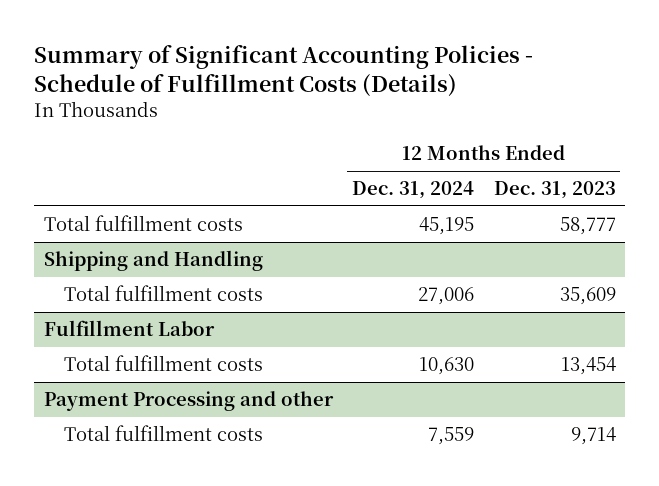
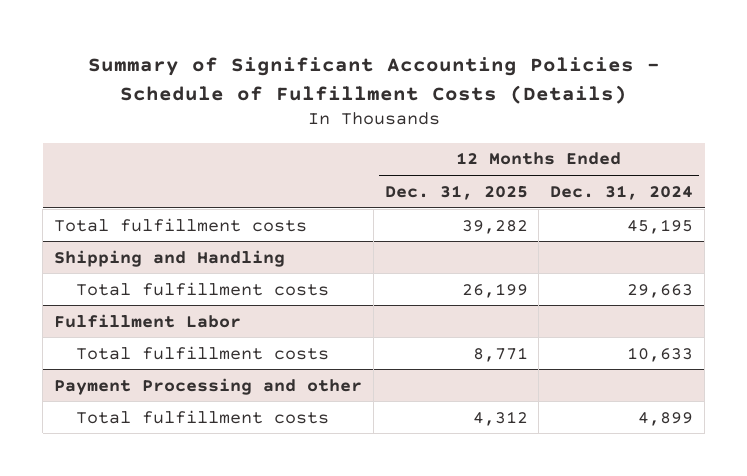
- | 12 Months Ended Dec. 31, 2024 | 12 Months Ended Dec. 31, 2023
+ | 12 Months Ended Dec. 31, 2025 | 12 Months Ended Dec. 31, 2024
@ Shipping and Handling
- Total fulfillment costs | 27,006 | 35,609
+ Total fulfillment costs | 26,199 | 29,663
@ Fulfillment Labor
- Total fulfillment costs | 10,630 | 13,454
+ Total fulfillment costs | 8,771 | 10,633
@ Payment Processing and other
- Total fulfillment costs | 7,559 | 9,714
+ Total fulfillment costs | 4,312 | 4,899

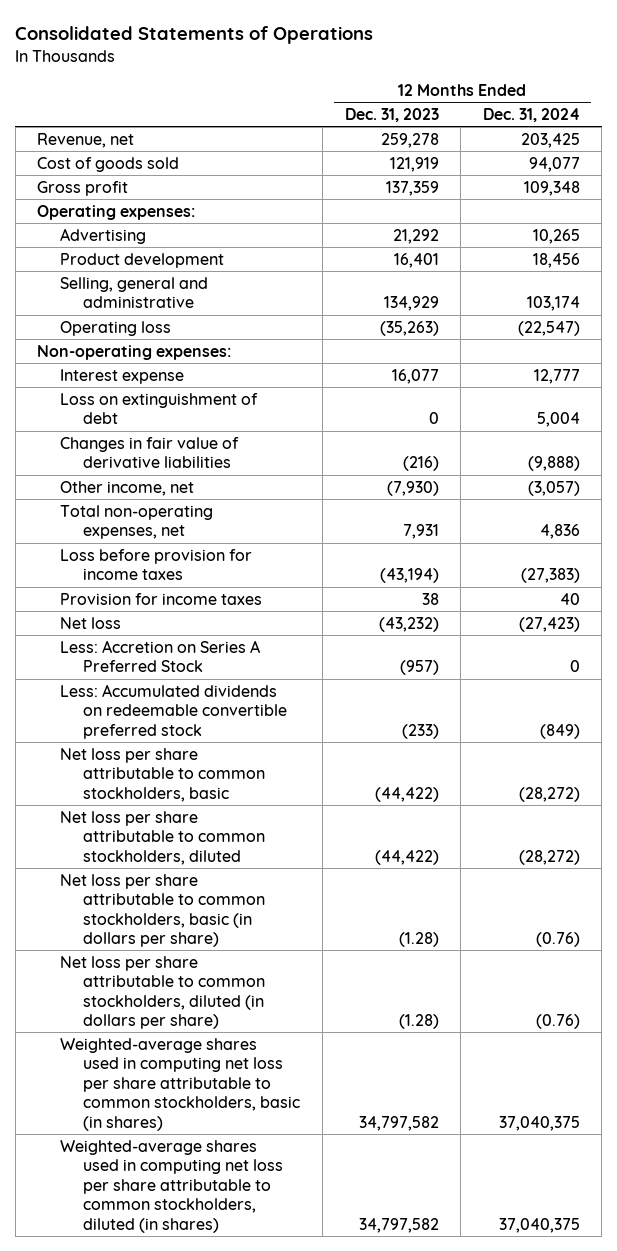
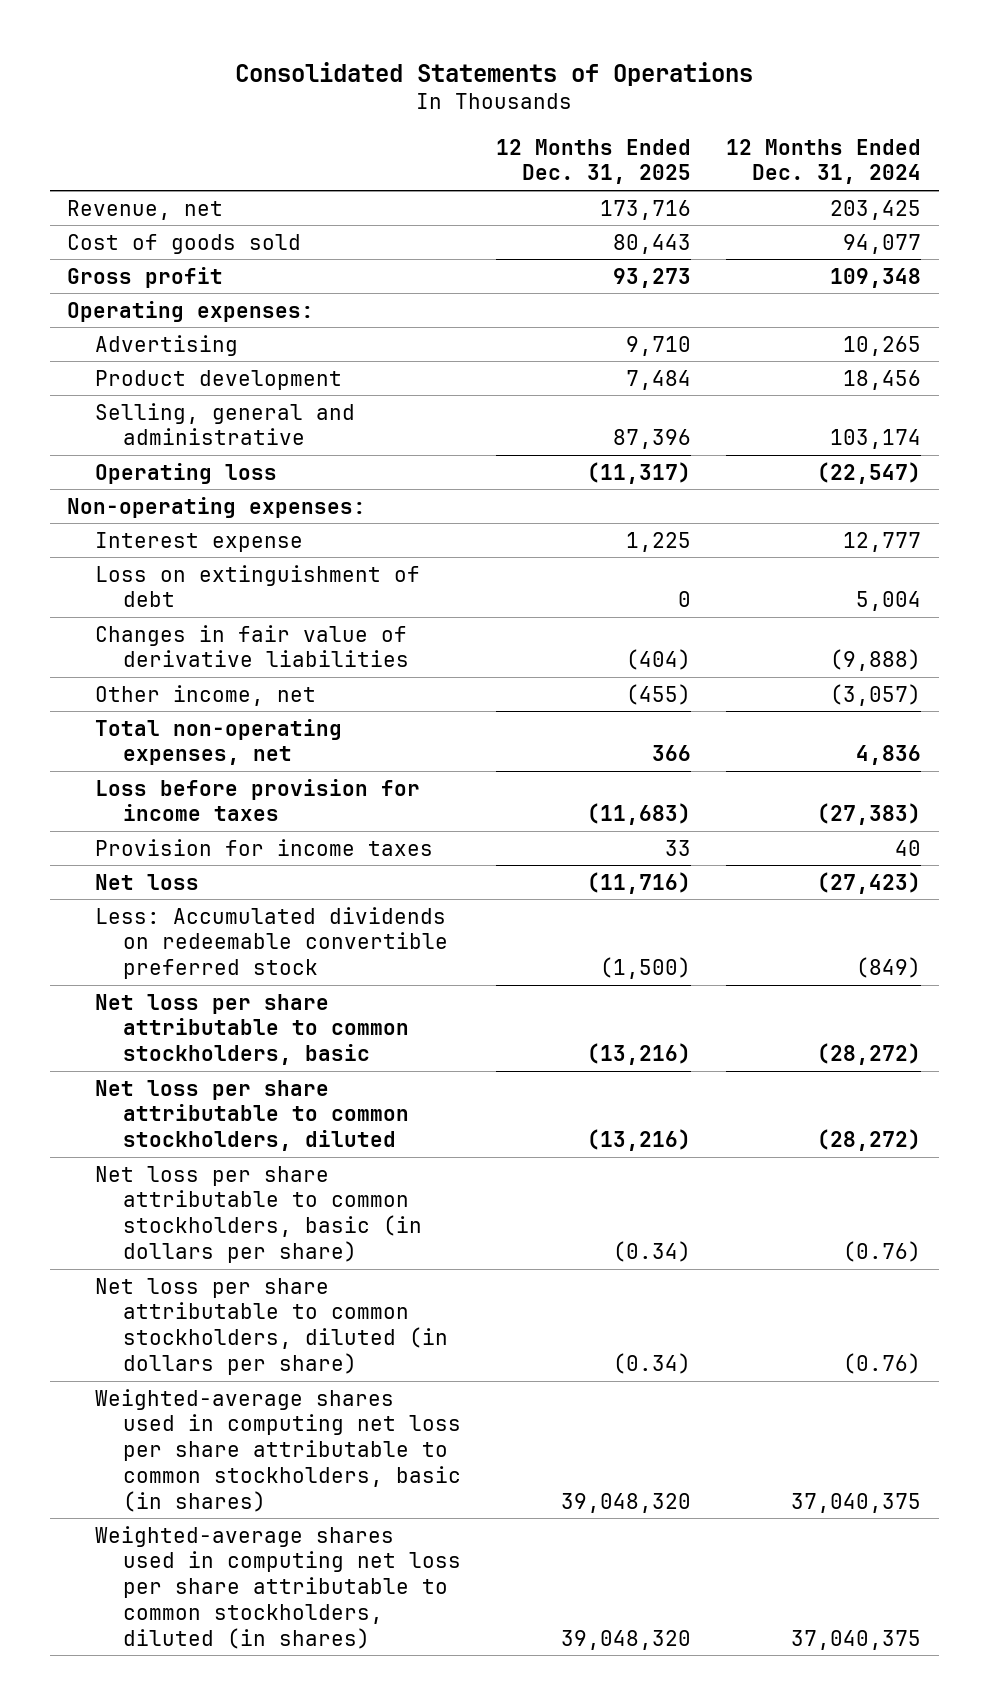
- | 12 Months Ended Dec. 31, 2023 | 12 Months Ended Dec. 31, 2024
+ | 12 Months Ended Dec. 31, 2025 | 12 Months Ended Dec. 31, 2024
- Less: Accretion on Series A Preferred Stock | (957) | 0

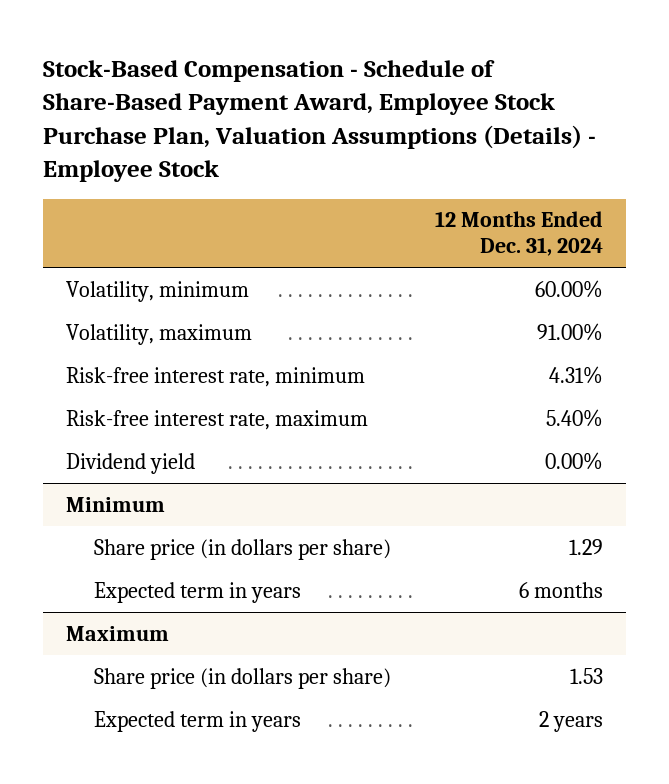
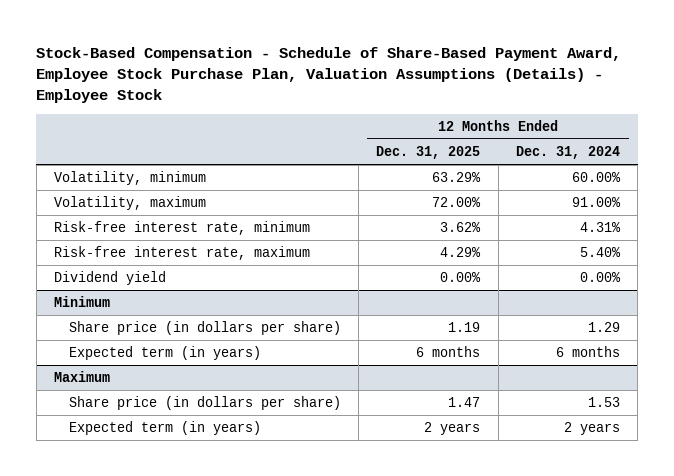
- | 12 Months Ended Dec. 31, 2024
+ | 12 Months Ended Dec. 31, 2025 | 12 Months Ended Dec. 31, 2024
@ Minimum
- Expected term in years | 6 months
+ Expected term (in years) | 6 months | 6 months
@ Maximum
- Expected term in years | 2 years
+ Expected term (in years) | 2 years | 2 years

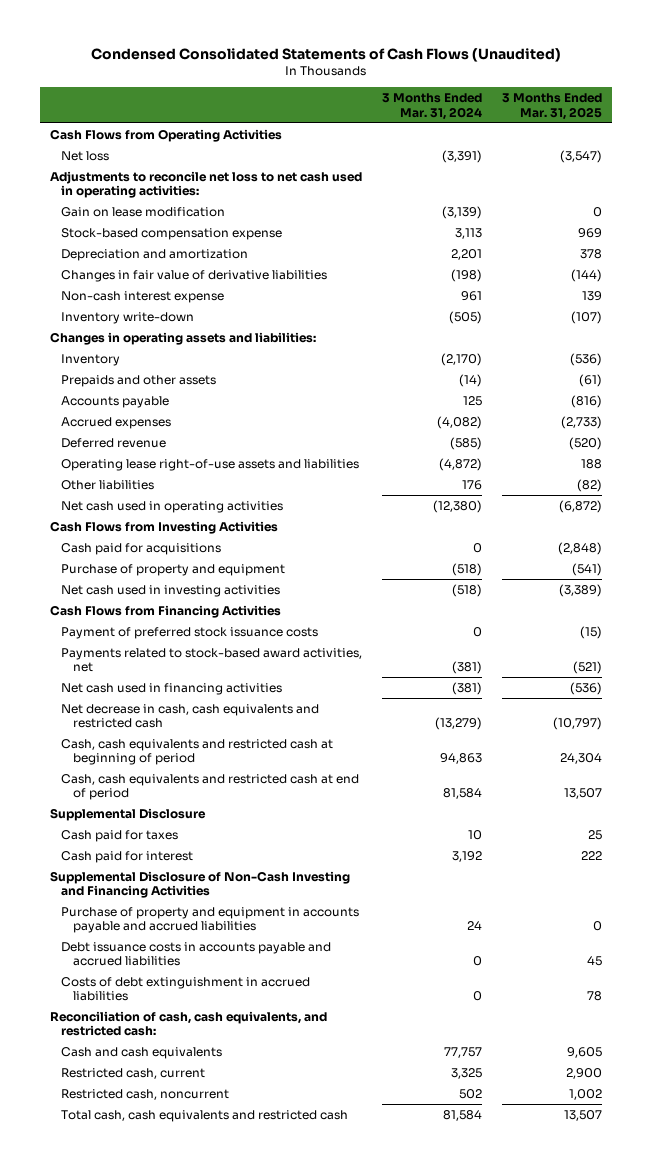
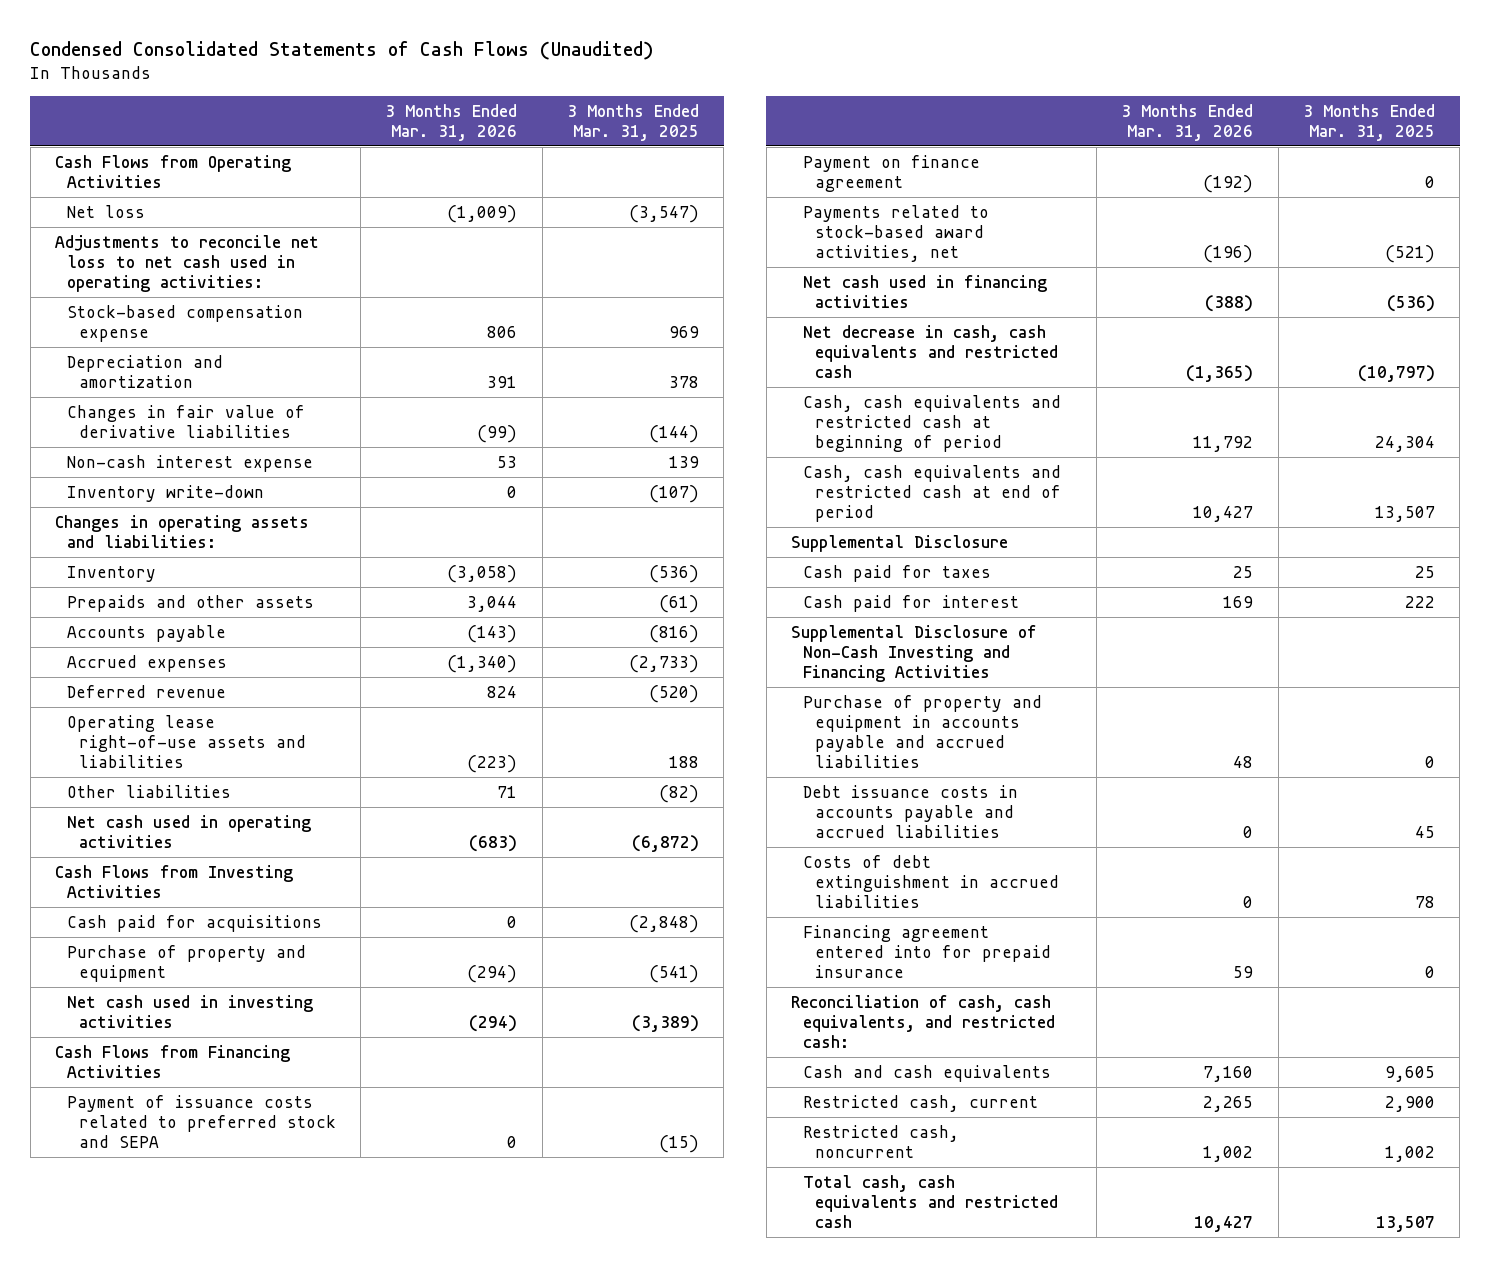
- | 3 Months Ended Mar. 31, 2024 | 3 Months Ended Mar. 31, 2025
+ | 3 Months Ended Mar. 31, 2026 | 3 Months Ended Mar. 31, 2025
- Gain on lease modification | (3,139) | 0
- Payment of preferred stock issuance costs | 0 | (15)
+ Payment of issuance costs related to preferred stock and SEPA | 0 | (15)
+ Payment on finance agreement | (192) | 0
+ Financing agreement entered into for prepaid insurance | 59 | 0

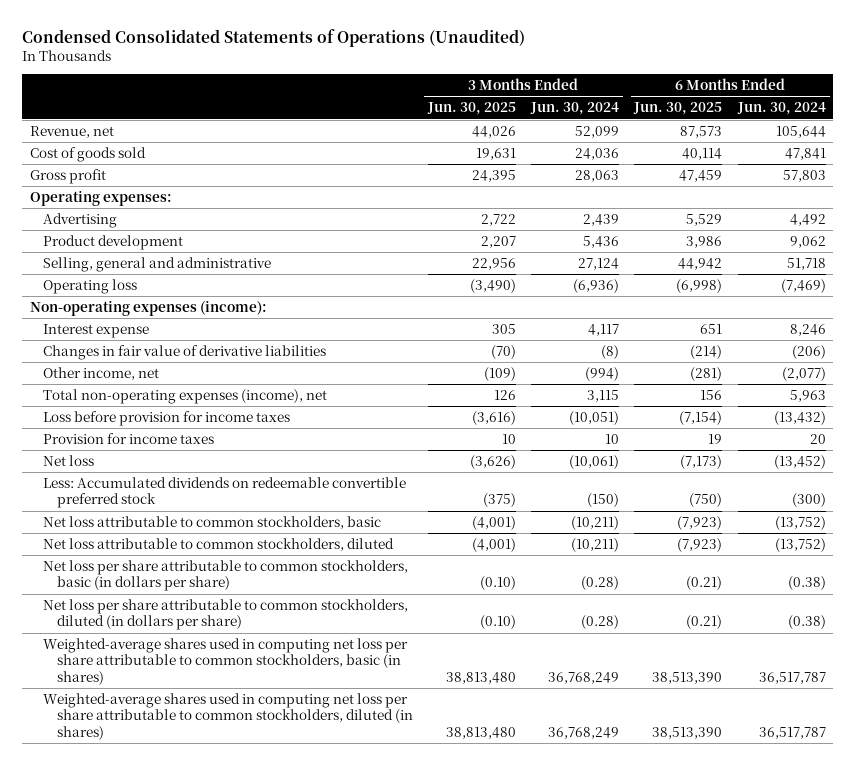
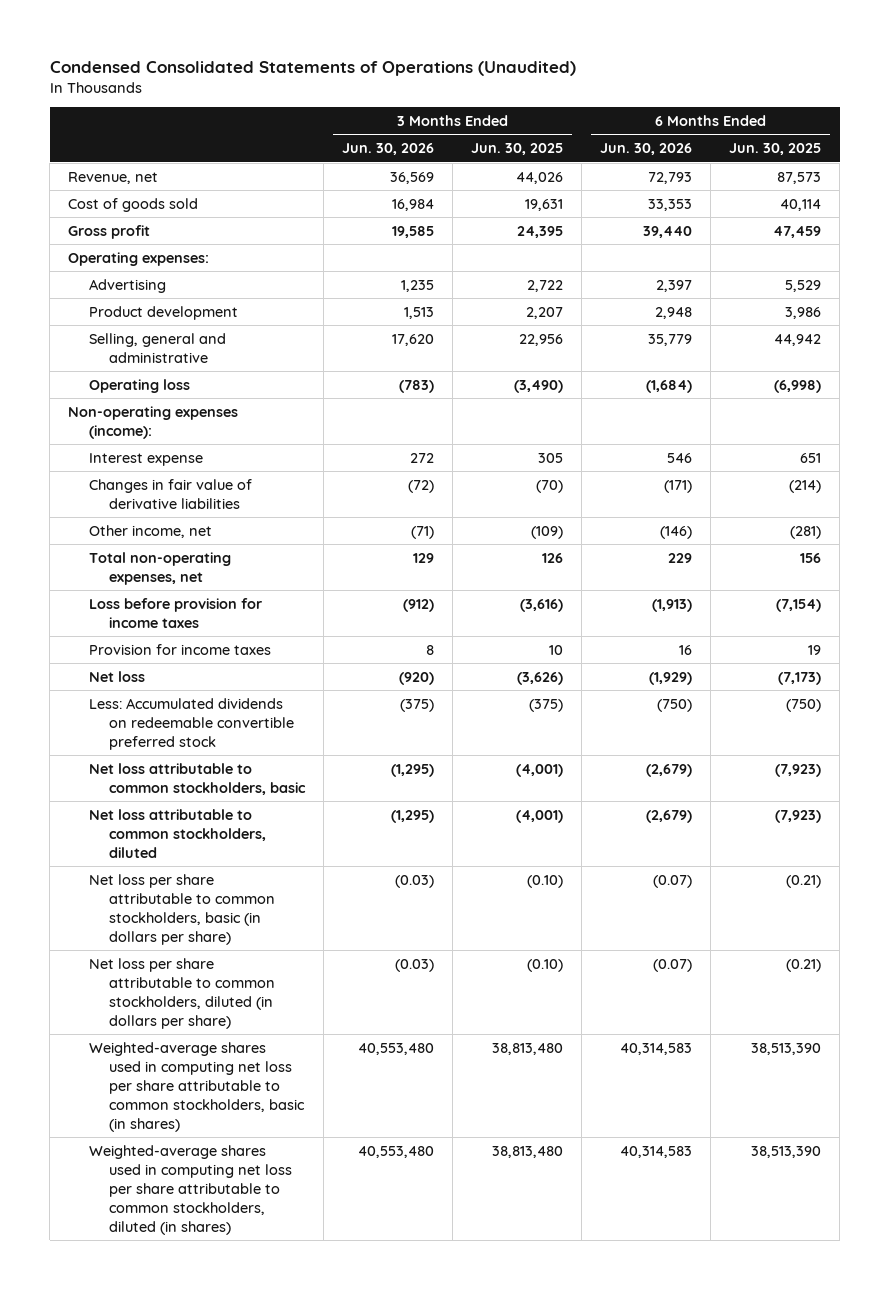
- | 3 Months Ended Jun. 30, 2025 | 3 Months Ended Jun. 30, 2024 | 6 Months Ended Jun. 30, 2025 | 6 Months Ended Jun. 30, 2024
+ | 3 Months Ended Jun. 30, 2026 | 3 Months Ended Jun. 30, 2025 | 6 Months Ended Jun. 30, 2026 | 6 Months Ended Jun. 30, 2025
- Total non-operating expenses (income), net | 126 | 3,115 | 156 | 5,963
+ Total non-operating expenses, net | 129 | 126 | 229 | 156

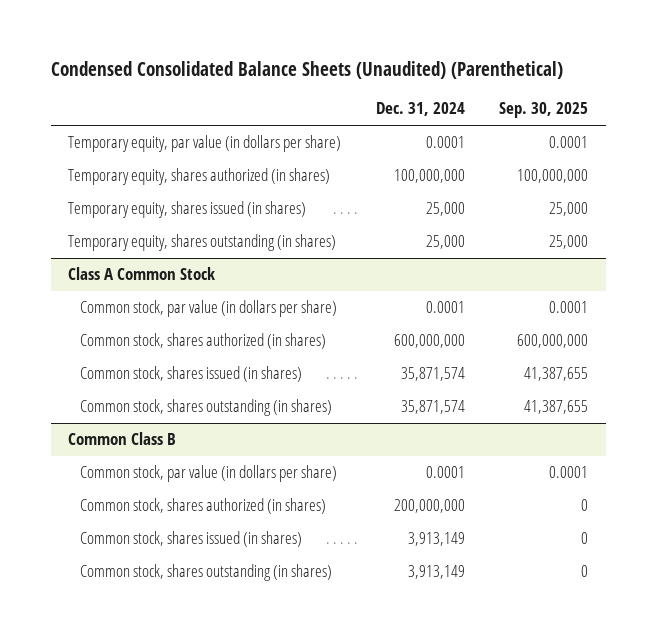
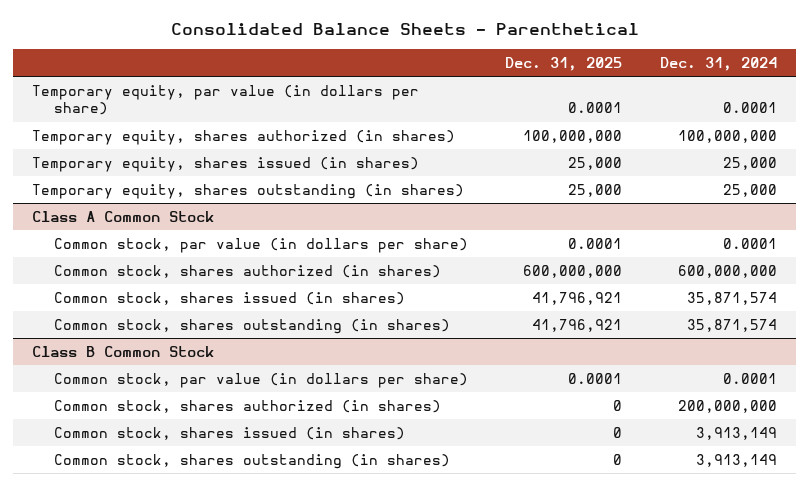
- Condensed Consolidated Balance Sheets (Unaudited) (Parenthetical)
+ Consolidated Balance Sheets - Parenthetical
- | Dec. 31, 2024 | Sep. 30, 2025
+ | Dec. 31, 2025 | Dec. 31, 2024
- Common Class B
+ Class B Common Stock

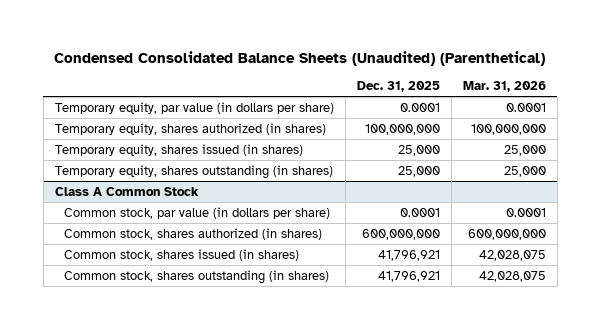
- Consolidated Balance Sheets - Parenthetical
+ Condensed Consolidated Balance Sheets (Unaudited) (Parenthetical)
- | Dec. 31, 2025 | Dec. 31, 2024
+ | Dec. 31, 2025 | Mar. 31, 2026
- Class B Common Stock
- Common stock, par value (in dollars per share) | 0.0001 | 0.0001
- Common stock, shares authorized (in shares) | 0 | 200,000,000
- Common stock, shares issued (in shares) | 0 | 3,913,149
- Common stock, shares outstanding (in shares) | 0 | 3,913,149

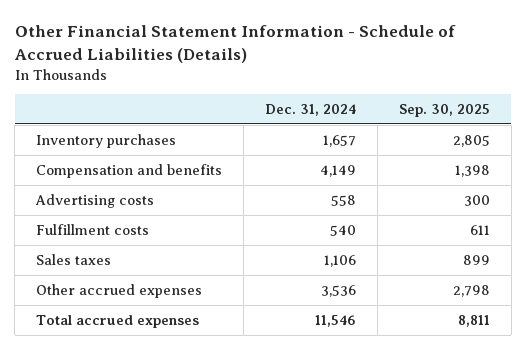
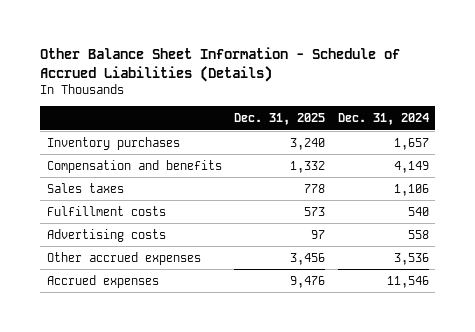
- Other Financial Statement Information - Schedule of Accrued Liabilities (Details)
+ Other Balance Sheet Information - Schedule of Accrued Liabilities (Details)
- | Dec. 31, 2024 | Sep. 30, 2025
+ | Dec. 31, 2025 | Dec. 31, 2024
moved down: Fulfillment costs | 573 | 540
moved down: Advertising costs | 97 | 558
- Total accrued expenses | 11,546 | 8,811
+ Accrued expenses | 9,476 | 11,546

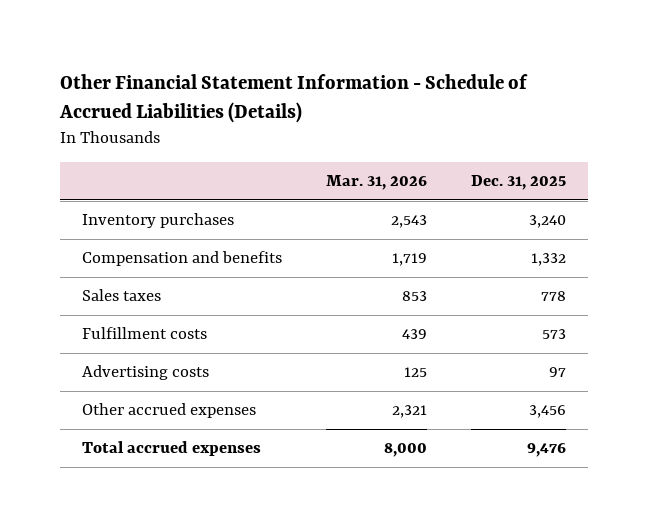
- Other Balance Sheet Information - Schedule of Accrued Liabilities (Details)
+ Other Financial Statement Information - Schedule of Accrued Liabilities (Details)
- | Dec. 31, 2025 | Dec. 31, 2024
+ | Mar. 31, 2026 | Dec. 31, 2025
- Accrued expenses | 9,476 | 11,546
+ Total accrued expenses | 8,000 | 9,476

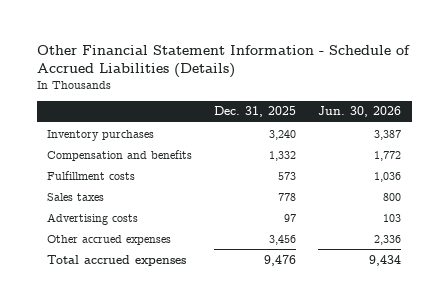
- | Mar. 31, 2026 | Dec. 31, 2025
+ | Dec. 31, 2025 | Jun. 30, 2026
moved down: Sales taxes | 778 | 800

